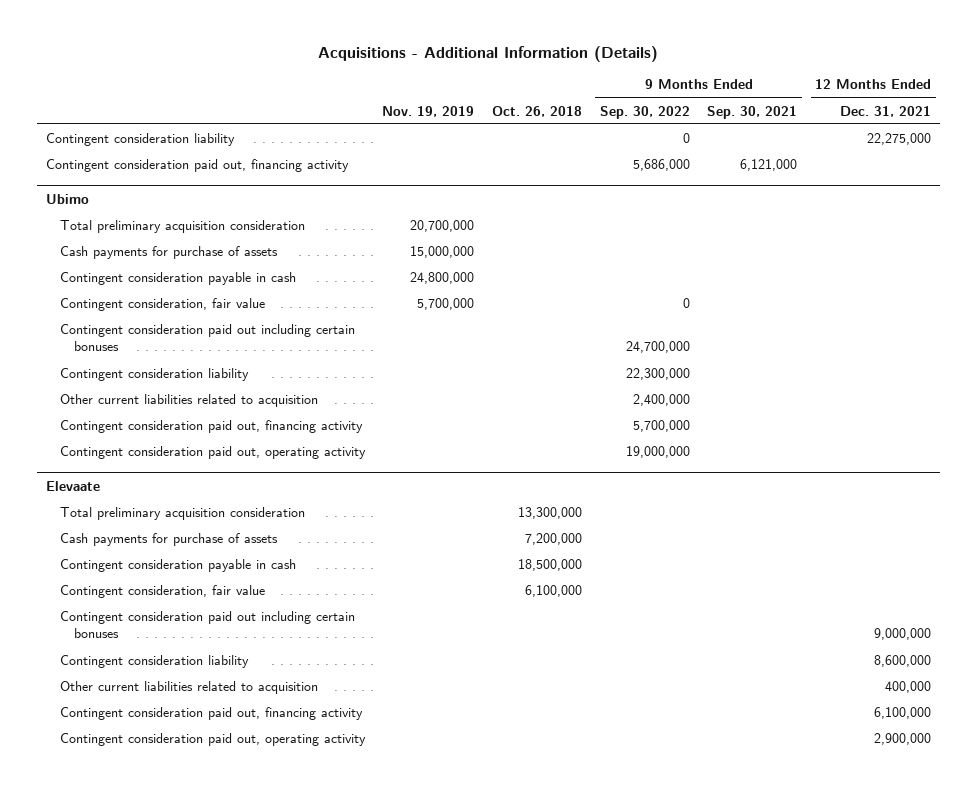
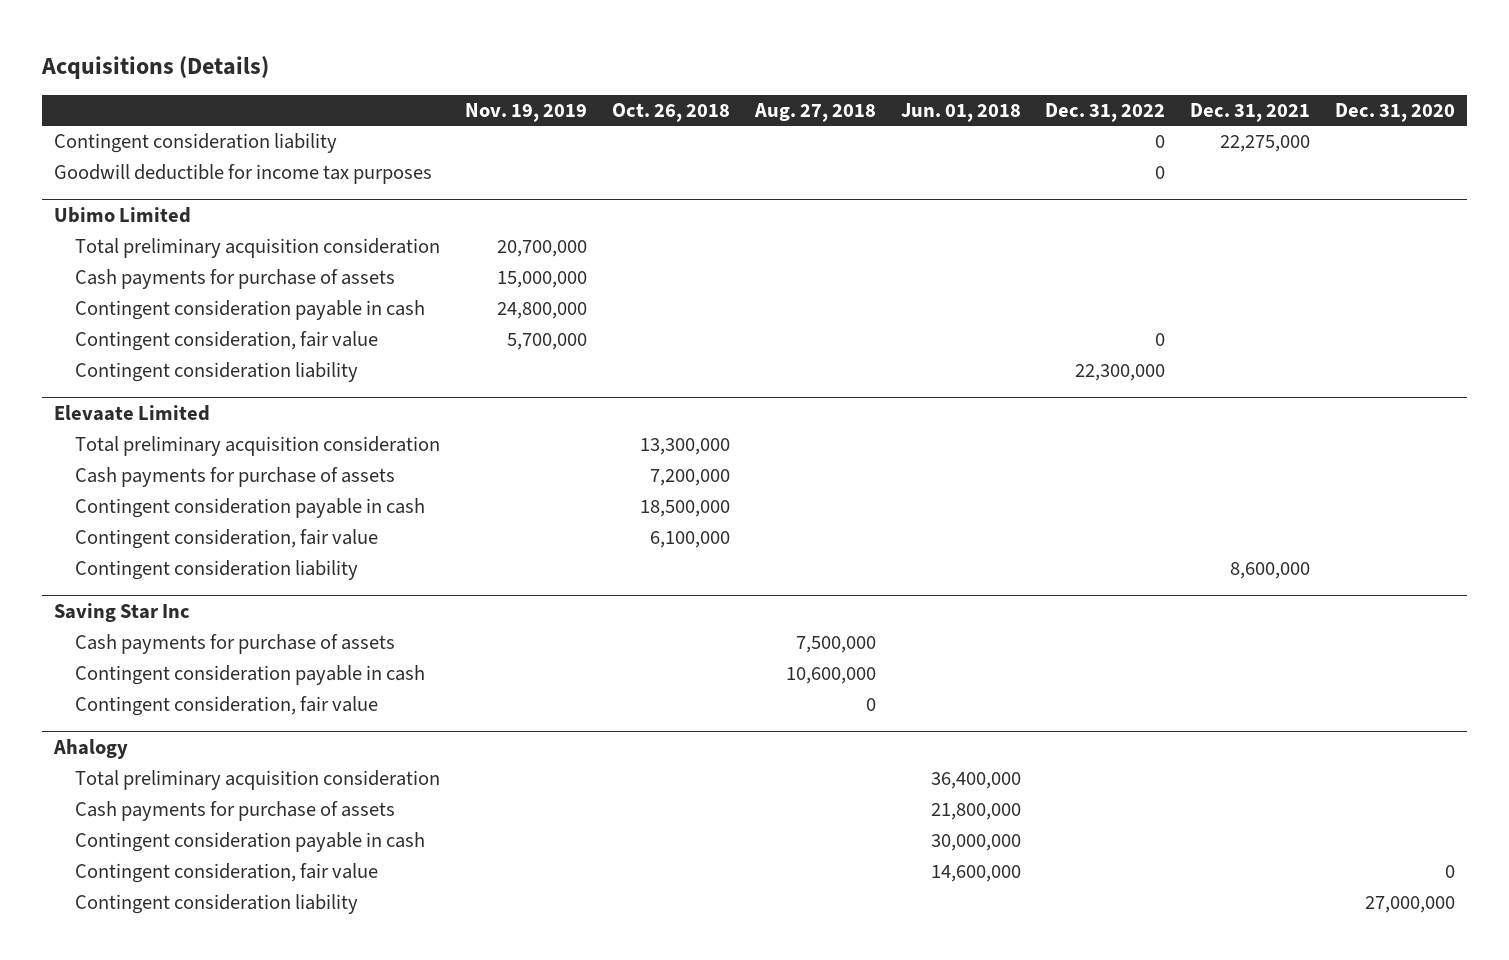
- Acquisitions - Additional Information (Details)
+ Acquisitions (Details)
- | Nov. 19, 2019 | Oct. 26, 2018 | 9 Months Ended Sep. 30, 2022 | 9 Months Ended Sep. 30, 2021 | 12 Months Ended Dec. 31, 2021
+ | Nov. 19, 2019 | Oct. 26, 2018 | Aug. 27, 2018 | Jun. 01, 2018 | Dec. 31, 2022 | Dec. 31, 2021 | Dec. 31, 2020
- Contingent consideration paid out, financing activity | | | 5,686,000 | 6,121,000 |
- Ubimo
+ Goodwill deductible for income tax purposes | | | | | 0 | |
+ Ubimo Limited
- Contingent consideration paid out including certain bonuses | | | 24,700,000 | |
- Other current liabilities related to acquisition | | | 2,400,000 | |
- Contingent consideration paid out, financing activity | | | 5,700,000 | |
- Contingent consideration paid out, operating activity | | | 19,000,000 | |
- Elevaate
+ Elevaate Limited
- Contingent consideration paid out including certain bonuses | | | | | 9,000,000
- Other current liabilities related to acquisition | | | | | 400,000
- Contingent consideration paid out, financing activity | | | | | 6,100,000
- Contingent consideration paid out, operating activity | | | | | 2,900,000
+ Saving Star Inc
+ Cash payments for purchase of assets | | | 7,500,000 | | | |
+ Contingent consideration payable in cash | | | 10,600,000 | | | |
+ Contingent consideration, fair value | | | 0 | | | |
+ Ahalogy
+ Total preliminary acquisition consideration | | | | 36,400,000 | | |
+ Cash payments for purchase of assets | | | | 21,800,000 | | |
+ Contingent consideration payable in cash | | | | 30,000,000 | | |
+ Contingent consideration, fair value | | | | 14,600,000 | | | 0
+ Contingent consideration liability | | | | | | | 27,000,000

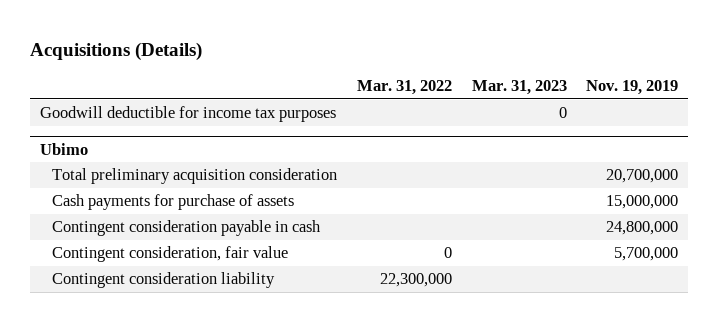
- | Nov. 19, 2019 | Oct. 26, 2018 | Aug. 27, 2018 | Jun. 01, 2018 | Dec. 31, 2022 | Dec. 31, 2021 | Dec. 31, 2020
+ | Mar. 31, 2022 | Mar. 31, 2023 | Nov. 19, 2019
- Contingent consideration liability | | | | | 0 | 22,275,000 |
- Ubimo Limited
+ Ubimo
- Elevaate Limited
- Total preliminary acquisition consideration | | 13,300,000 | | | | |
- Cash payments for purchase of assets | | 7,200,000 | | | | |
- Contingent consideration payable in cash | | 18,500,000 | | | | |
- Contingent consideration, fair value | | 6,100,000 | | | | |
- Contingent consideration liability | | | | | | 8,600,000 |
- Saving Star Inc
- Cash payments for purchase of assets | | | 7,500,000 | | | |
- Contingent consideration payable in cash | | | 10,600,000 | | | |
- Contingent consideration, fair value | | | 0 | | | |
- Ahalogy
- Total preliminary acquisition consideration | | | | 36,400,000 | | |
- Cash payments for purchase of assets | | | | 21,800,000 | | |
- Contingent consideration payable in cash | | | | 30,000,000 | | |
- Contingent consideration, fair value | | | | 14,600,000 | | | 0
- Contingent consideration liability | | | | | | | 27,000,000

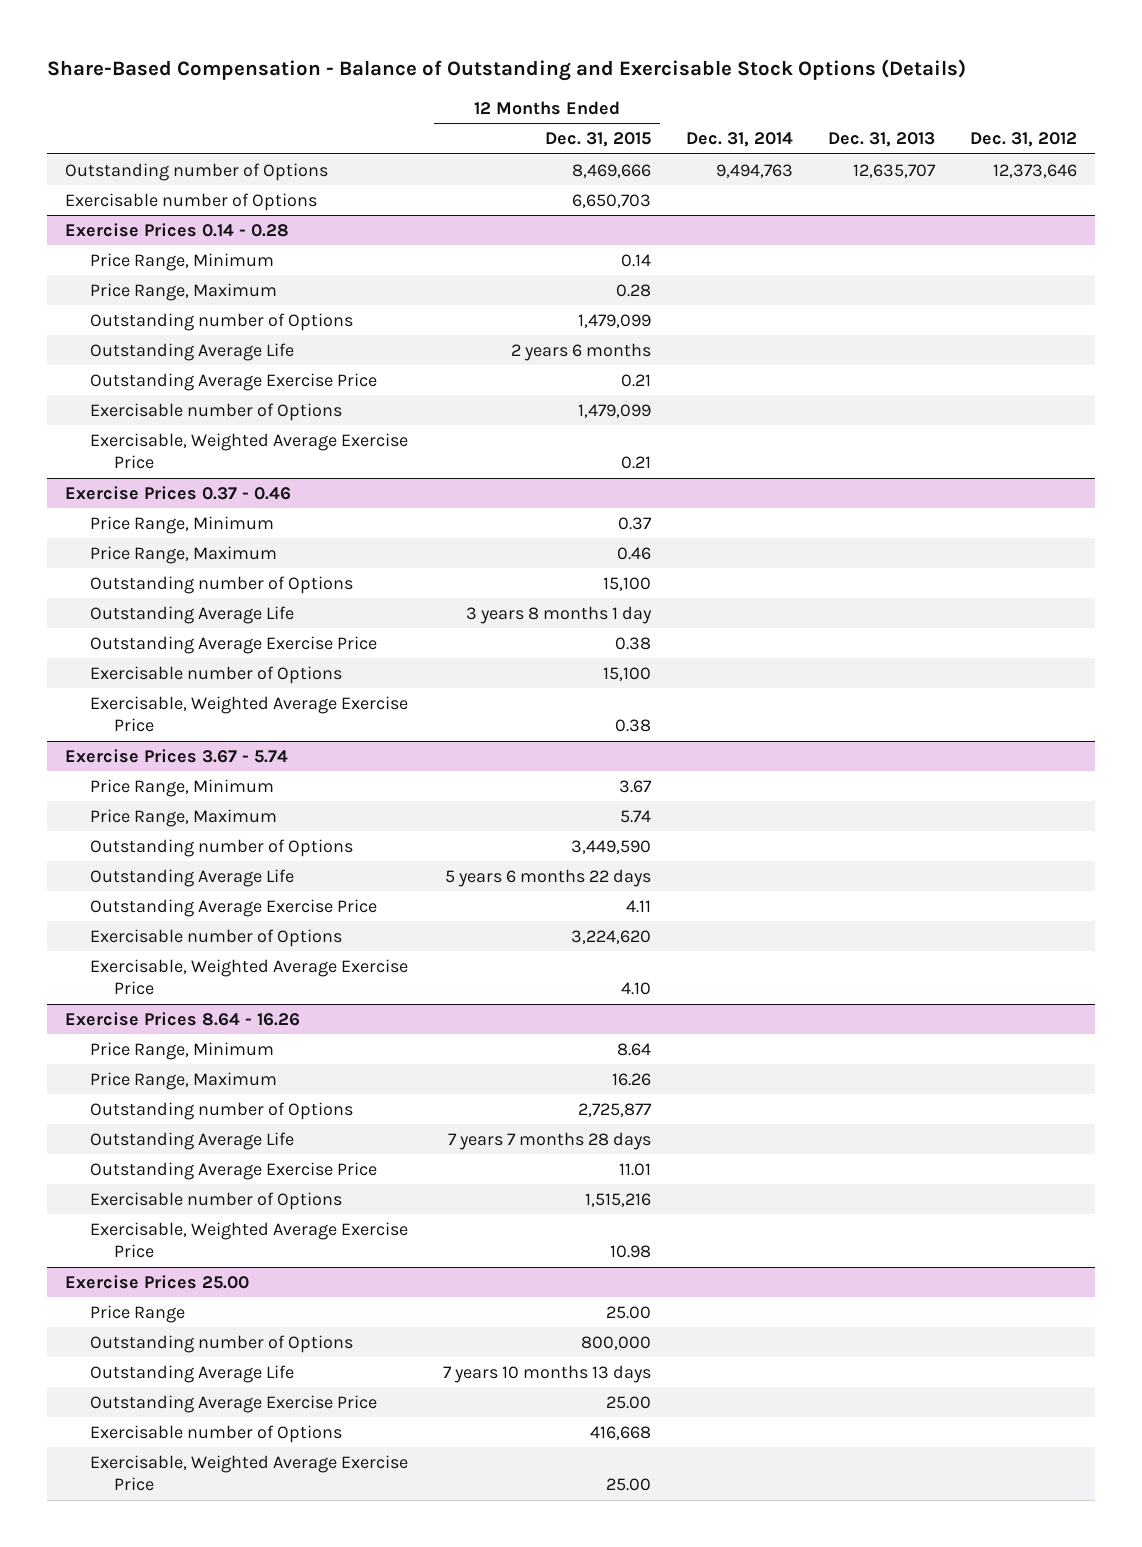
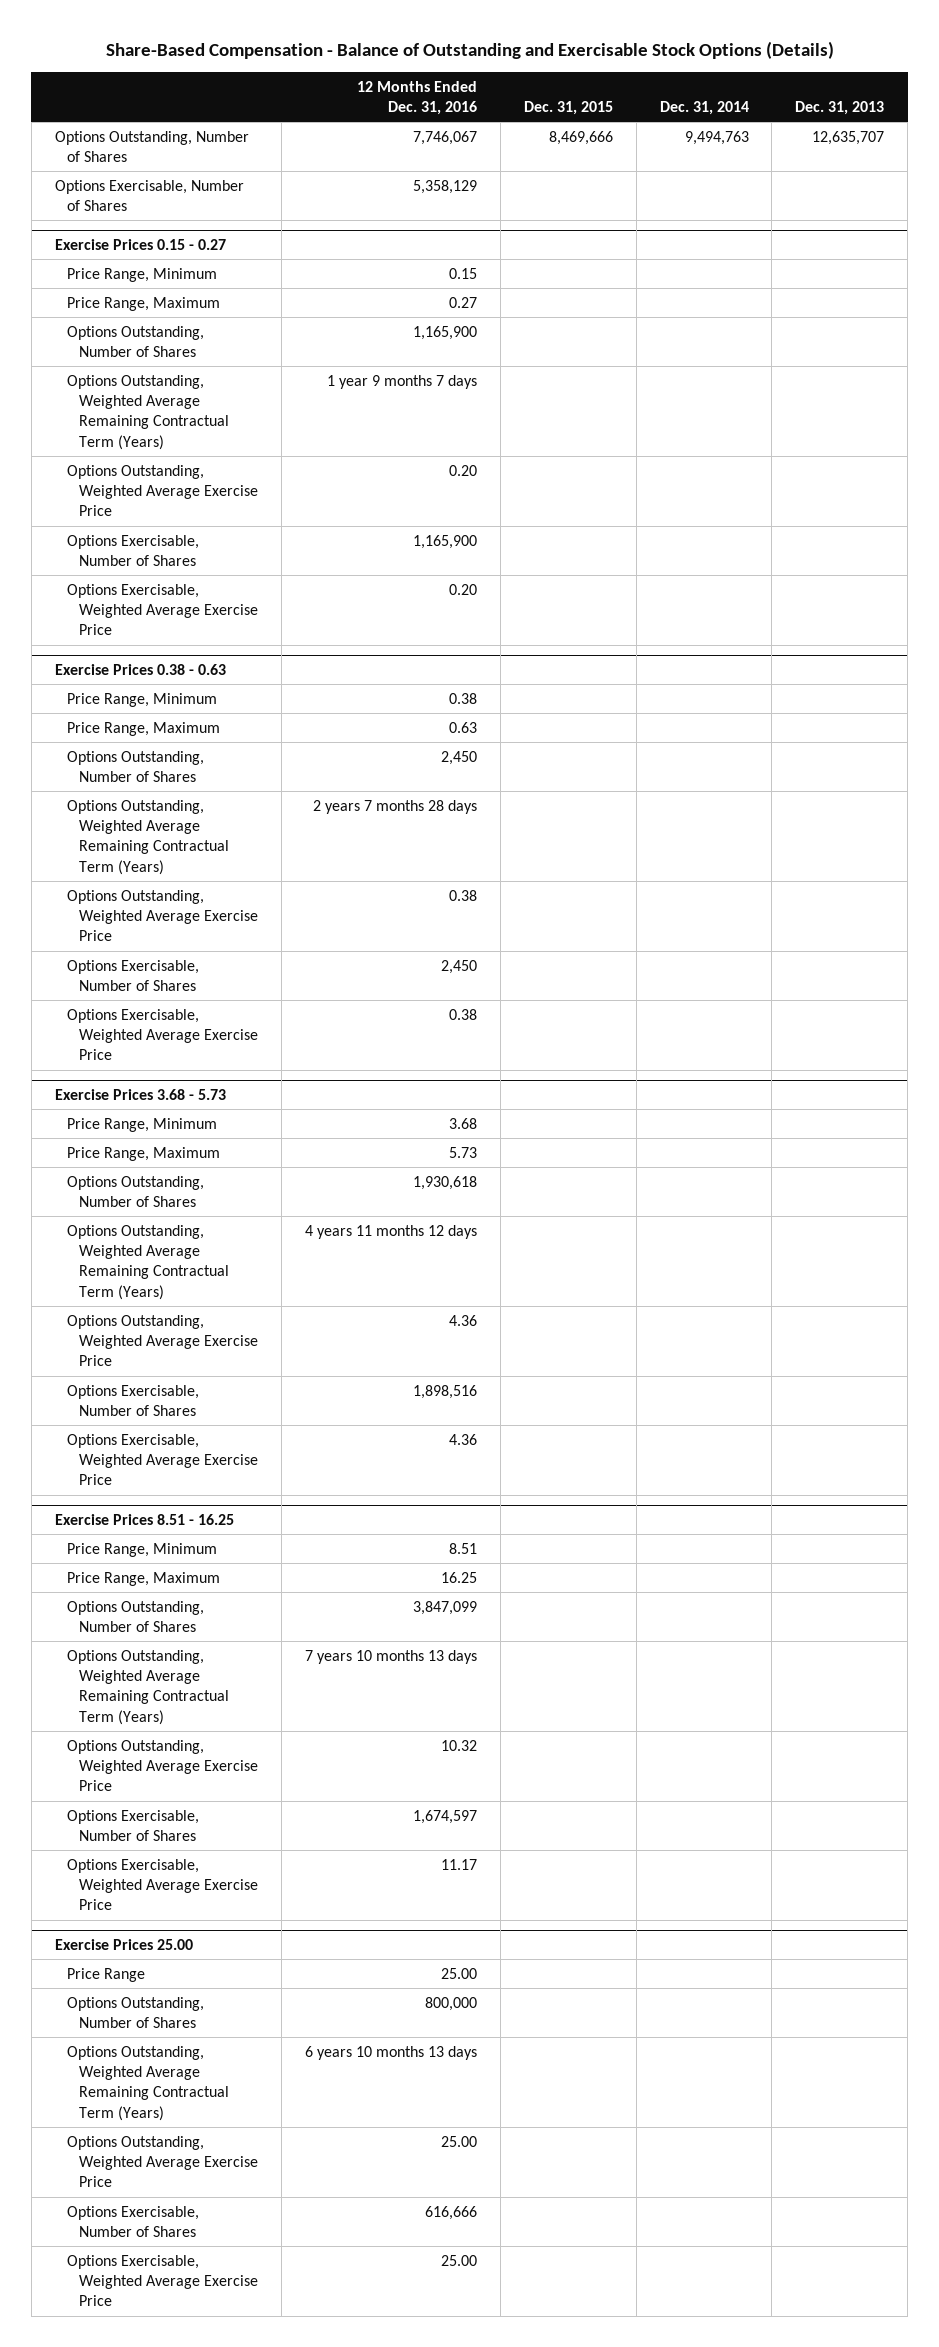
- | 12 Months Ended Dec. 31, 2015 | Dec. 31, 2014 | Dec. 31, 2013 | Dec. 31, 2012
+ | 12 Months Ended Dec. 31, 2016 | Dec. 31, 2015 | Dec. 31, 2014 | Dec. 31, 2013
- Outstanding number of Options | 8,469,666 | 9,494,763 | 12,635,707 | 12,373,646
- Exercisable number of Options | 6,650,703 | | |
- Exercise Prices 0.14 - 0.28
+ Options Outstanding, Number of Shares | 7,746,067 | 8,469,666 | 9,494,763 | 12,635,707
+ Options Exercisable, Number of Shares | 5,358,129 | | |
+ Exercise Prices 0.15 - 0.27
- Outstanding number of Options | 1,479,099 | | |
- Outstanding Average Life | 2 years 6 months | | |
- Outstanding Average Exercise Price | 0.21 | | |
- Exercisable number of Options | 1,479,099 | | |
- Exercisable, Weighted Average Exercise Price | 0.21 | | |
- Exercise Prices 0.37 - 0.46
+ Options Outstanding, Number of Shares | 1,165,900 | | |
+ Options Outstanding, Weighted Average Remaining Contractual Term (Years) | 1 year 9 months 7 days | | |
+ Options Outstanding, Weighted Average Exercise Price | 0.20 | | |
+ Options Exercisable, Number of Shares | 1,165,900 | | |
+ Options Exercisable, Weighted Average Exercise Price | 0.20 | | |
+ Exercise Prices 0.38 - 0.63
- Outstanding number of Options | 15,100 | | |
- Outstanding Average Life | 3 years 8 months 1 day | | |
- Outstanding Average Exercise Price | 0.38 | | |
- Exercisable number of Options | 15,100 | | |
- Exercisable, Weighted Average Exercise Price | 0.38 | | |
- Exercise Prices 3.67 - 5.74
+ Options Outstanding, Number of Shares | 2,450 | | |
+ Options Outstanding, Weighted Average Remaining Contractual Term (Years) | 2 years 7 months 28 days | | |
+ Options Outstanding, Weighted Average Exercise Price | 0.38 | | |
+ Options Exercisable, Number of Shares | 2,450 | | |
+ Options Exercisable, Weighted Average Exercise Price | 0.38 | | |
+ Exercise Prices 3.68 - 5.73
- Outstanding number of Options | 3,449,590 | | |
- Outstanding Average Life | 5 years 6 months 22 days | | |
- Outstanding Average Exercise Price | 4.11 | | |
- Exercisable number of Options | 3,224,620 | | |
- Exercisable, Weighted Average Exercise Price | 4.10 | | |
- Exercise Prices 8.64 - 16.26
+ Options Outstanding, Number of Shares | 1,930,618 | | |
+ Options Outstanding, Weighted Average Remaining Contractual Term (Years) | 4 years 11 months 12 days | | |
+ Options Outstanding, Weighted Average Exercise Price | 4.36 | | |
+ Options Exercisable, Number of Shares | 1,898,516 | | |
+ Options Exercisable, Weighted Average Exercise Price | 4.36 | | |
+ Exercise Prices 8.51 - 16.25
- Outstanding number of Options | 2,725,877 | | |
- Outstanding Average Life | 7 years 7 months 28 days | | |
- Outstanding Average Exercise Price | 11.01 | | |
- Exercisable number of Options | 1,515,216 | | |
- Exercisable, Weighted Average Exercise Price | 10.98 | | |
+ Options Outstanding, Number of Shares | 3,847,099 | | |
+ Options Outstanding, Weighted Average Remaining Contractual Term (Years) | 7 years 10 months 13 days | | |
+ Options Outstanding, Weighted Average Exercise Price | 10.32 | | |
+ Options Exercisable, Number of Shares | 1,674,597 | | |
+ Options Exercisable, Weighted Average Exercise Price | 11.17 | | |
@ Exercise Prices 25.00
- Outstanding number of Options | 800,000 | | |
- Outstanding Average Life | 7 years 10 months 13 days | | |
- Outstanding Average Exercise Price | 25.00 | | |
- Exercisable number of Options | 416,668 | | |
- Exercisable, Weighted Average Exercise Price | 25.00 | | |
+ Options Outstanding, Number of Shares | 800,000 | | |
+ Options Outstanding, Weighted Average Remaining Contractual Term (Years) | 6 years 10 months 13 days | | |
+ Options Outstanding, Weighted Average Exercise Price | 25.00 | | |
+ Options Exercisable, Number of Shares | 616,666 | | |
+ Options Exercisable, Weighted Average Exercise Price | 25.00 | | |

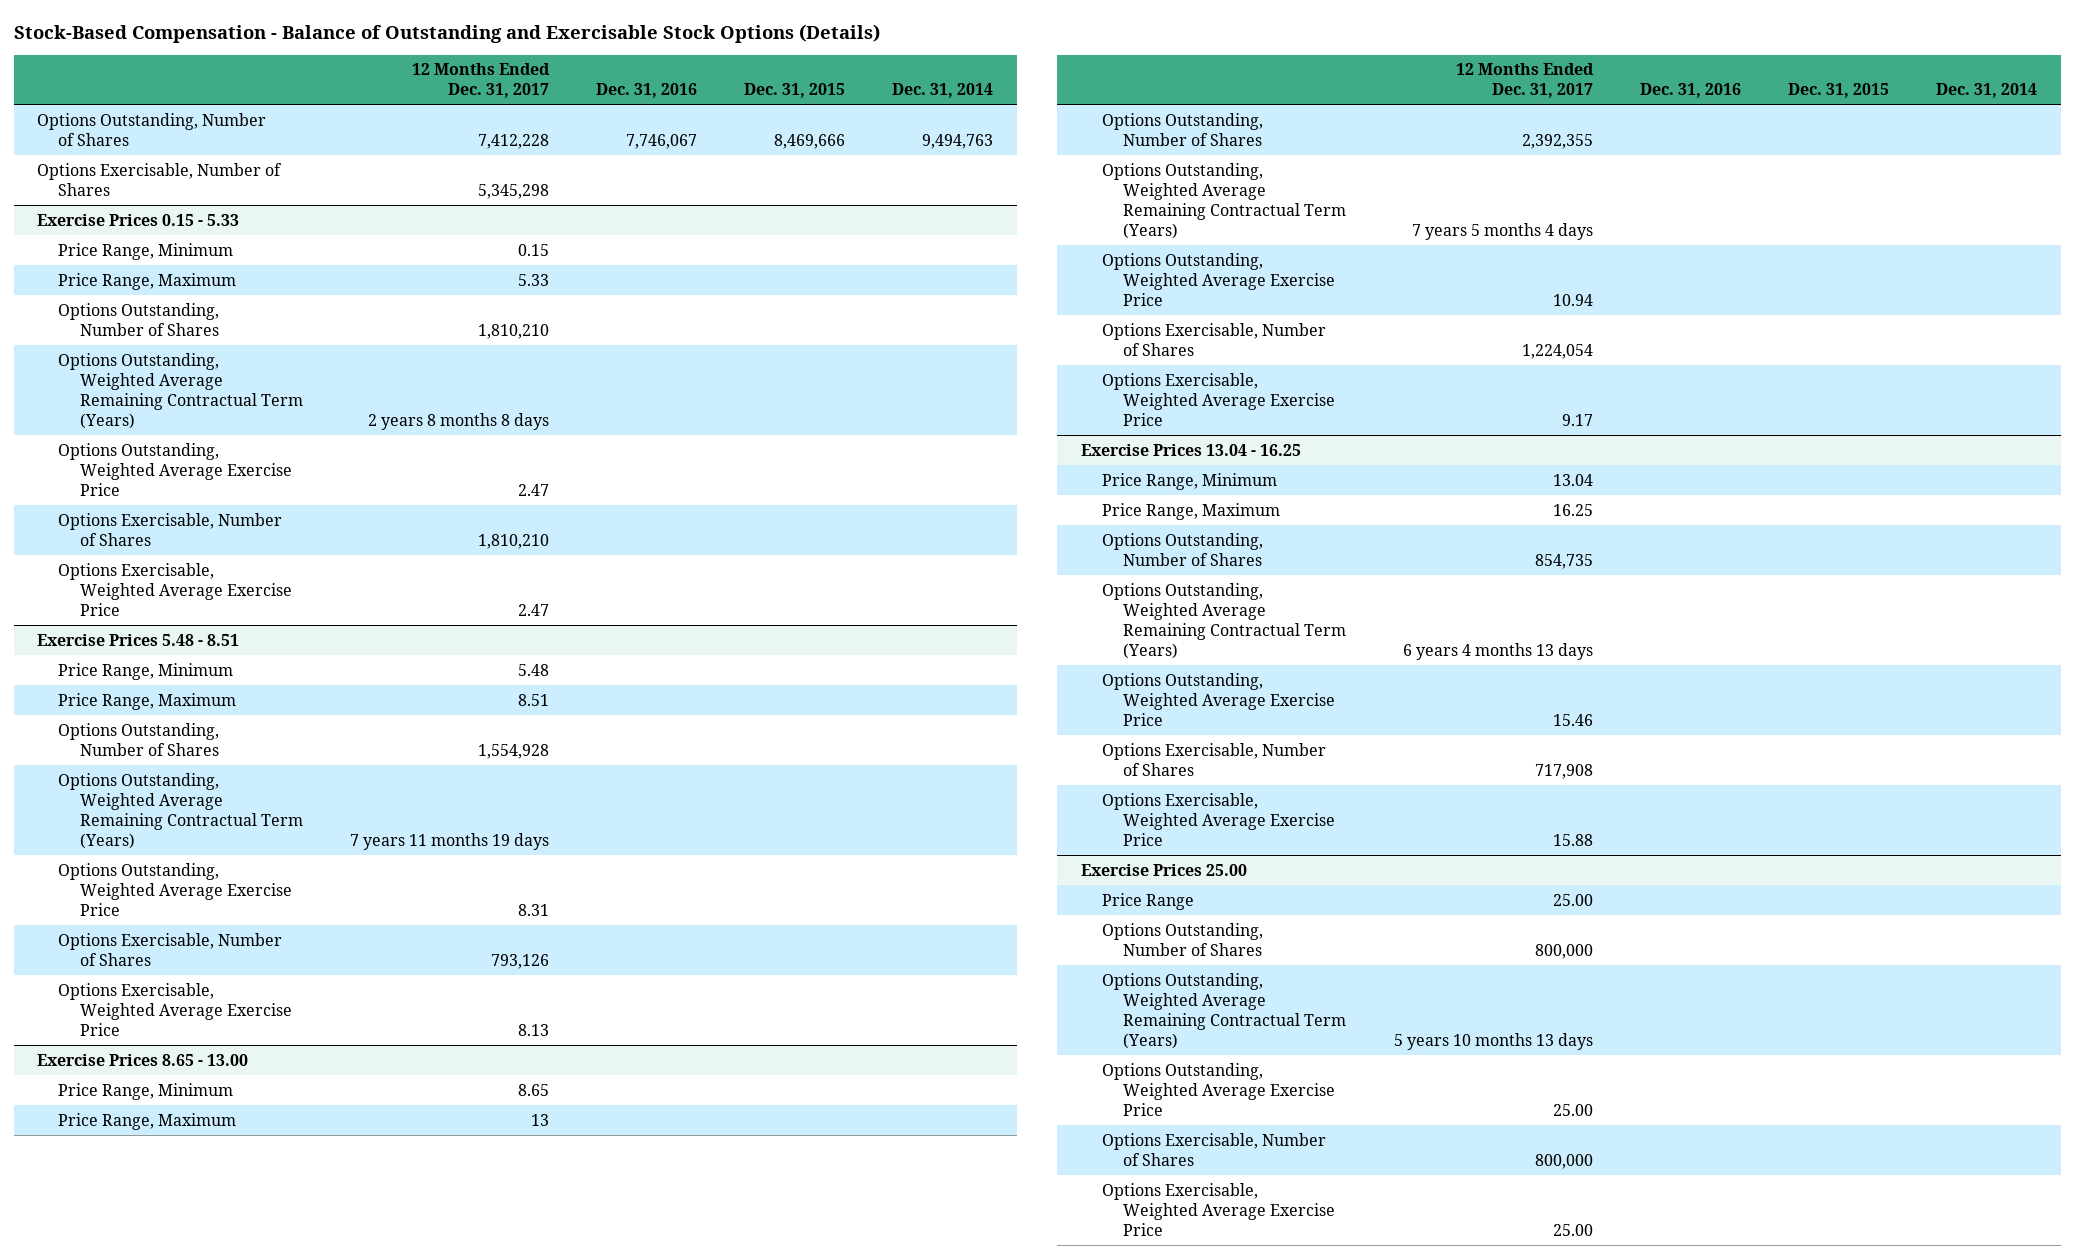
- Share-Based Compensation - Balance of Outstanding and Exercisable Stock Options (Details)
+ Stock-Based Compensation - Balance of Outstanding and Exercisable Stock Options (Details)
- | 12 Months Ended Dec. 31, 2016 | Dec. 31, 2015 | Dec. 31, 2014 | Dec. 31, 2013
+ | 12 Months Ended Dec. 31, 2017 | Dec. 31, 2016 | Dec. 31, 2015 | Dec. 31, 2014
- Exercise Prices 0.15 - 0.27
+ Exercise Prices 0.15 - 5.33
- Exercise Prices 0.38 - 0.63
+ Exercise Prices 5.48 - 8.51
- Exercise Prices 3.68 - 5.73
+ Exercise Prices 8.65 - 13.00
- Exercise Prices 8.51 - 16.25
+ Exercise Prices 13.04 - 16.25

